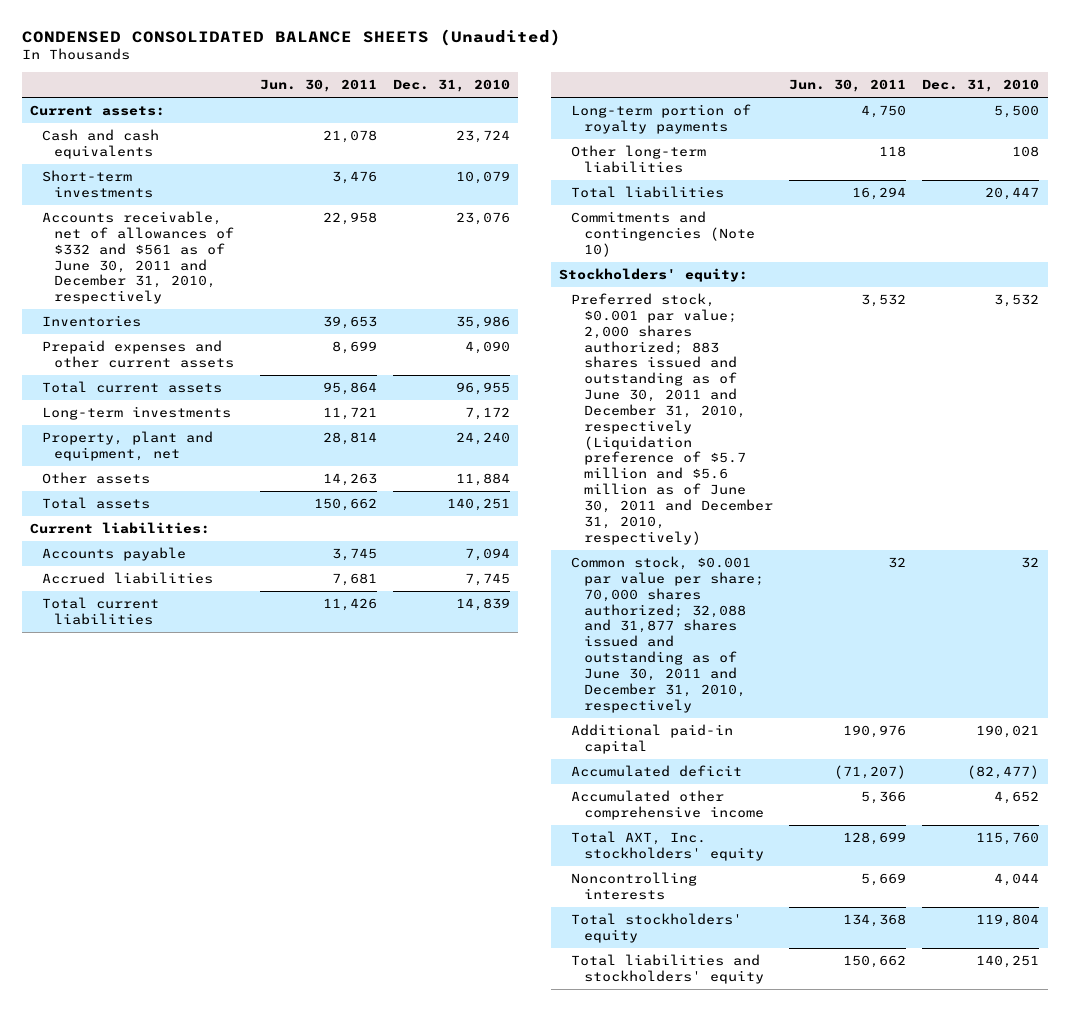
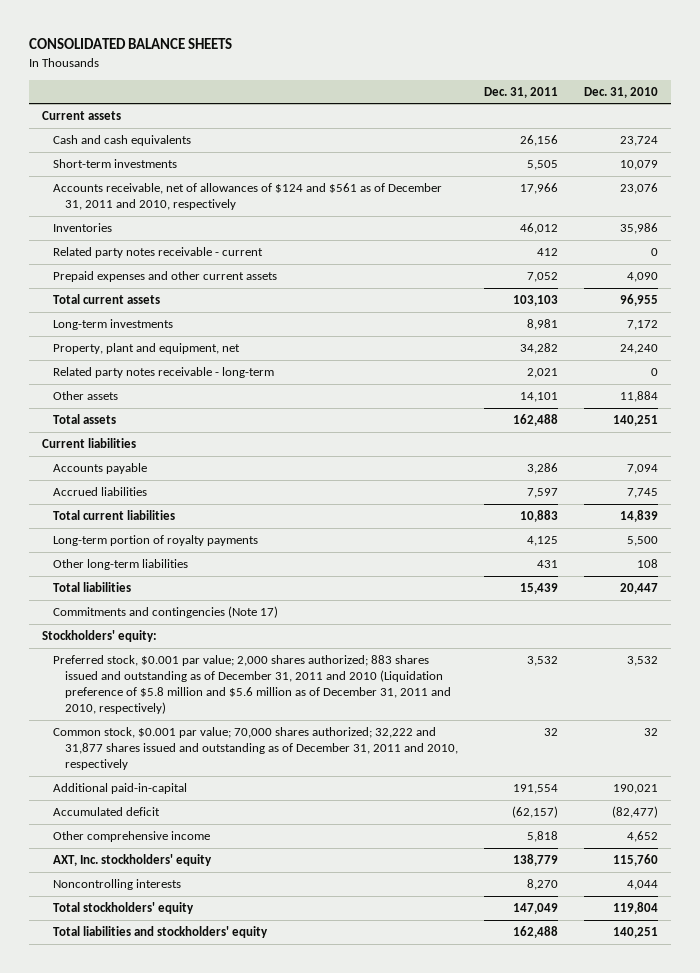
- CONDENSED CONSOLIDATED BALANCE SHEETS (Unaudited)
+ CONSOLIDATED BALANCE SHEETS
- | Jun. 30, 2011 | Dec. 31, 2010
+ | Dec. 31, 2011 | Dec. 31, 2010
- Current assets:
+ Current assets
- Accounts receivable, net of allowances of $332 and $561 as of June 30, 2011 and December 31, 2010, respectively | 22,958 | 23,076
+ Accounts receivable, net of allowances of $124 and $561 as of December 31, 2011 and 2010, respectively | 17,966 | 23,076
+ Related party notes receivable - current | 412 | 0
+ Related party notes receivable - long-term | 2,021 | 0
- Current liabilities:
+ Current liabilities
- Commitments and contingencies (Note 10)
+ Commitments and contingencies (Note 17)
- Preferred stock, $0.001 par value; 2,000 shares authorized; 883 shares issued and outstanding as of June 30, 2011 and December 31, 2010, respectively (Liquidation preference of $5.7 million and $5.6 million as of June 30, 2011 and December 31, 2010, respectively) | 3,532 | 3,532
- Common stock, $0.001 par value per share; 70,000 shares authorized; 32,088 and 31,877 shares issued and outstanding as of June 30, 2011 and December 31, 2010, respectively | 32 | 32
- Additional paid-in capital | 190,976 | 190,021
+ Preferred stock, $0.001 par value; 2,000 shares authorized; 883 shares issued and outstanding as of December 31, 2011 and 2010 (Liquidation preference of $5.8 million and $5.6 million as of December 31, 2011 and 2010, respectively) | 3,532 | 3,532
+ Common stock, $0.001 par value; 70,000 shares authorized; 32,222 and 31,877 shares issued and outstanding as of December 31, 2011 and 2010, respectively | 32 | 32
+ Additional paid-in-capital | 191,554 | 190,021
- Accumulated other comprehensive income | 5,366 | 4,652
- Total AXT, Inc. stockholders' equity | 128,699 | 115,760
+ Other comprehensive income | 5,818 | 4,652
+ AXT, Inc. stockholders' equity | 138,779 | 115,760

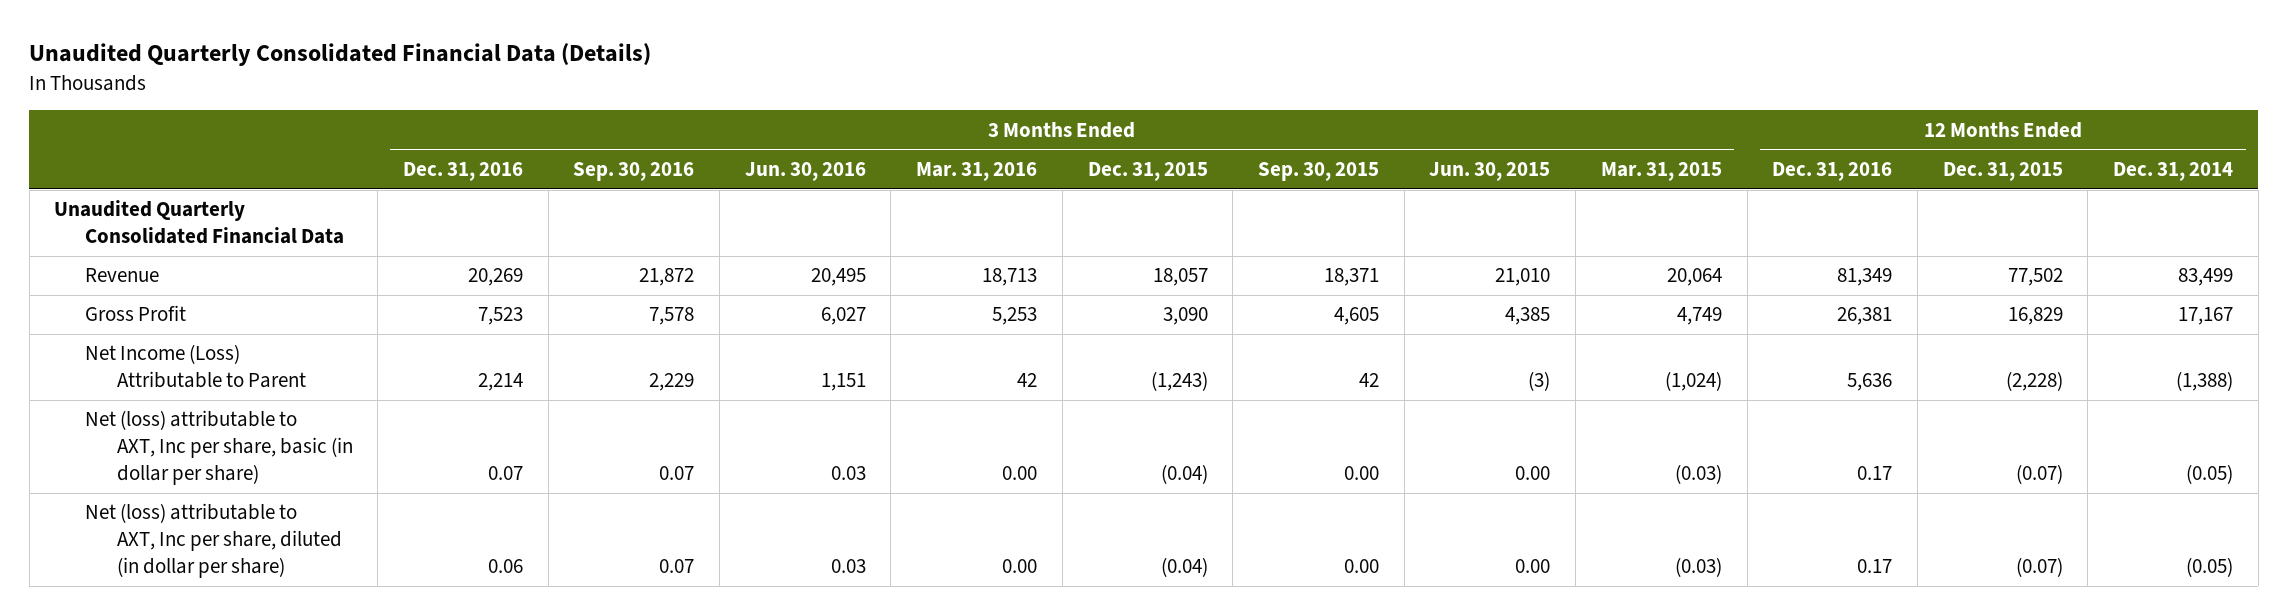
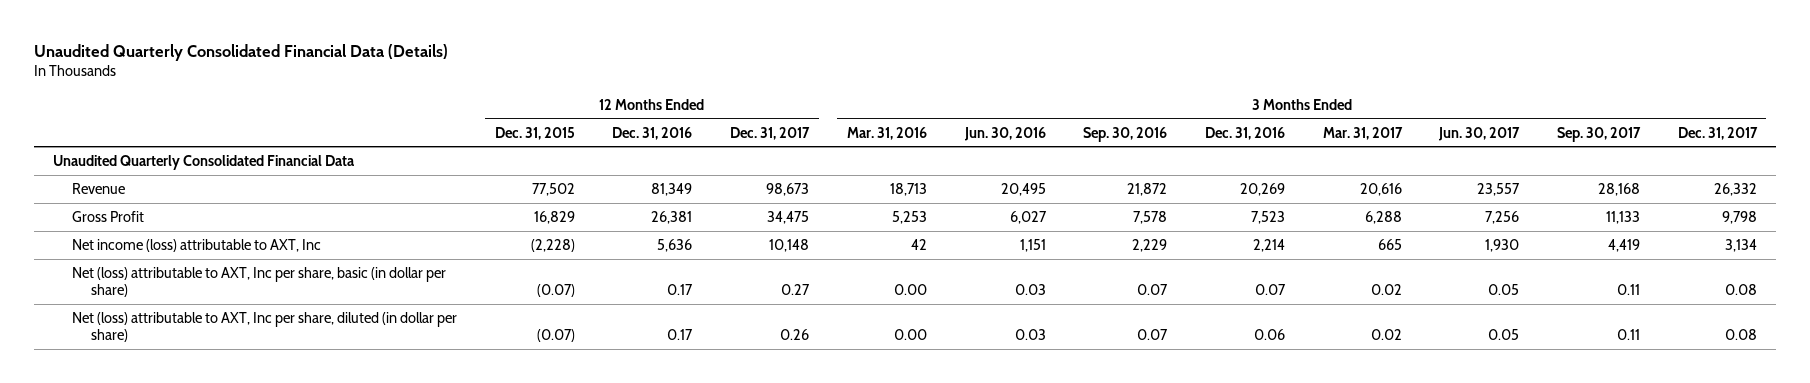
- | 3 Months Ended Dec. 31, 2016 | 3 Months Ended Sep. 30, 2016 | 3 Months Ended Jun. 30, 2016 | 3 Months Ended Mar. 31, 2016 | 3 Months Ended Dec. 31, 2015 | 3 Months Ended Sep. 30, 2015 | 3 Months Ended Jun. 30, 2015 | 3 Months Ended Mar. 31, 2015 | 12 Months Ended Dec. 31, 2016 | 12 Months Ended Dec. 31, 2015 | 12 Months Ended Dec. 31, 2014
+ | 12 Months Ended Dec. 31, 2015 | 12 Months Ended Dec. 31, 2016 | 12 Months Ended Dec. 31, 2017 | 3 Months Ended Mar. 31, 2016 | 3 Months Ended Jun. 30, 2016 | 3 Months Ended Sep. 30, 2016 | 3 Months Ended Dec. 31, 2016 | 3 Months Ended Mar. 31, 2017 | 3 Months Ended Jun. 30, 2017 | 3 Months Ended Sep. 30, 2017 | 3 Months Ended Dec. 31, 2017
- Net Income (Loss) Attributable to Parent | 2,214 | 2,229 | 1,151 | 42 | (1,243) | 42 | (3) | (1,024) | 5,636 | (2,228) | (1,388)
+ Net income (loss) attributable to AXT, Inc | (2,228) | 5,636 | 10,148 | 42 | 1,151 | 2,229 | 2,214 | 665 | 1,930 | 4,419 | 3,134

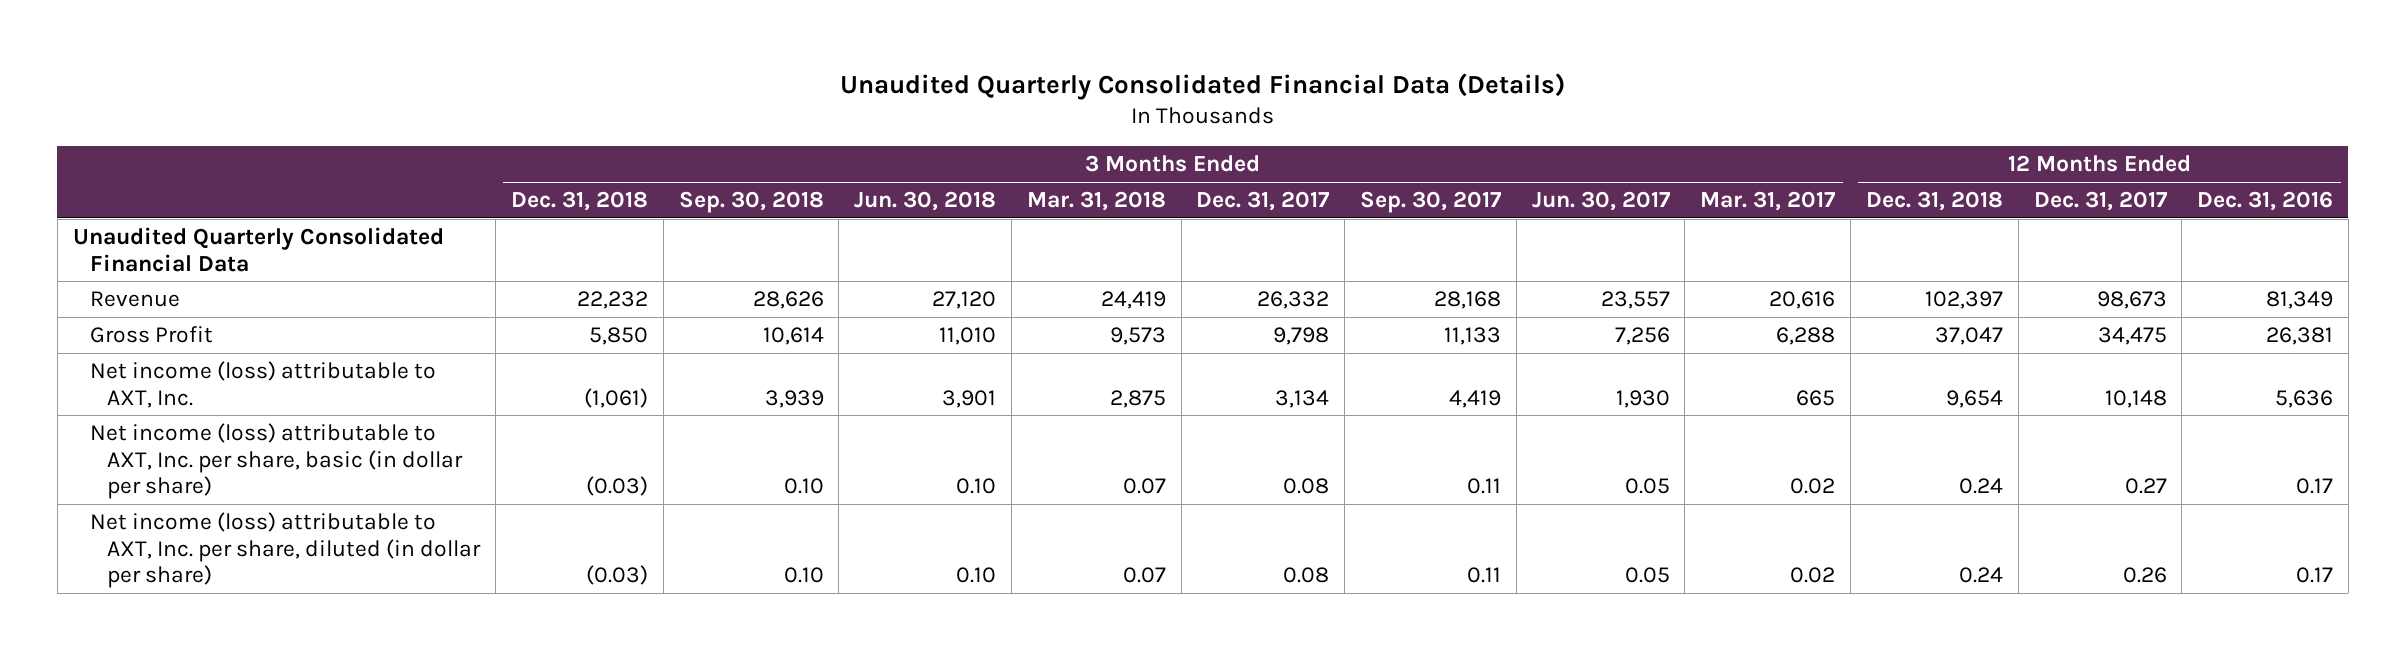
- | 12 Months Ended Dec. 31, 2015 | 12 Months Ended Dec. 31, 2016 | 12 Months Ended Dec. 31, 2017 | 3 Months Ended Mar. 31, 2016 | 3 Months Ended Jun. 30, 2016 | 3 Months Ended Sep. 30, 2016 | 3 Months Ended Dec. 31, 2016 | 3 Months Ended Mar. 31, 2017 | 3 Months Ended Jun. 30, 2017 | 3 Months Ended Sep. 30, 2017 | 3 Months Ended Dec. 31, 2017
+ | 3 Months Ended Dec. 31, 2018 | 3 Months Ended Sep. 30, 2018 | 3 Months Ended Jun. 30, 2018 | 3 Months Ended Mar. 31, 2018 | 3 Months Ended Dec. 31, 2017 | 3 Months Ended Sep. 30, 2017 | 3 Months Ended Jun. 30, 2017 | 3 Months Ended Mar. 31, 2017 | 12 Months Ended Dec. 31, 2018 | 12 Months Ended Dec. 31, 2017 | 12 Months Ended Dec. 31, 2016
- Net income (loss) attributable to AXT, Inc | (2,228) | 5,636 | 10,148 | 42 | 1,151 | 2,229 | 2,214 | 665 | 1,930 | 4,419 | 3,134
- Net (loss) attributable to AXT, Inc per share, basic (in dollar per share) | (0.07) | 0.17 | 0.27 | 0.00 | 0.03 | 0.07 | 0.07 | 0.02 | 0.05 | 0.11 | 0.08
- Net (loss) attributable to AXT, Inc per share, diluted (in dollar per share) | (0.07) | 0.17 | 0.26 | 0.00 | 0.03 | 0.07 | 0.06 | 0.02 | 0.05 | 0.11 | 0.08
+ Net income (loss) attributable to AXT, Inc. | (1,061) | 3,939 | 3,901 | 2,875 | 3,134 | 4,419 | 1,930 | 665 | 9,654 | 10,148 | 5,636
+ Net income (loss) attributable to AXT, Inc. per share, basic (in dollar per share) | (0.03) | 0.10 | 0.10 | 0.07 | 0.08 | 0.11 | 0.05 | 0.02 | 0.24 | 0.27 | 0.17
+ Net income (loss) attributable to AXT, Inc. per share, diluted (in dollar per share) | (0.03) | 0.10 | 0.10 | 0.07 | 0.08 | 0.11 | 0.05 | 0.02 | 0.24 | 0.26 | 0.17

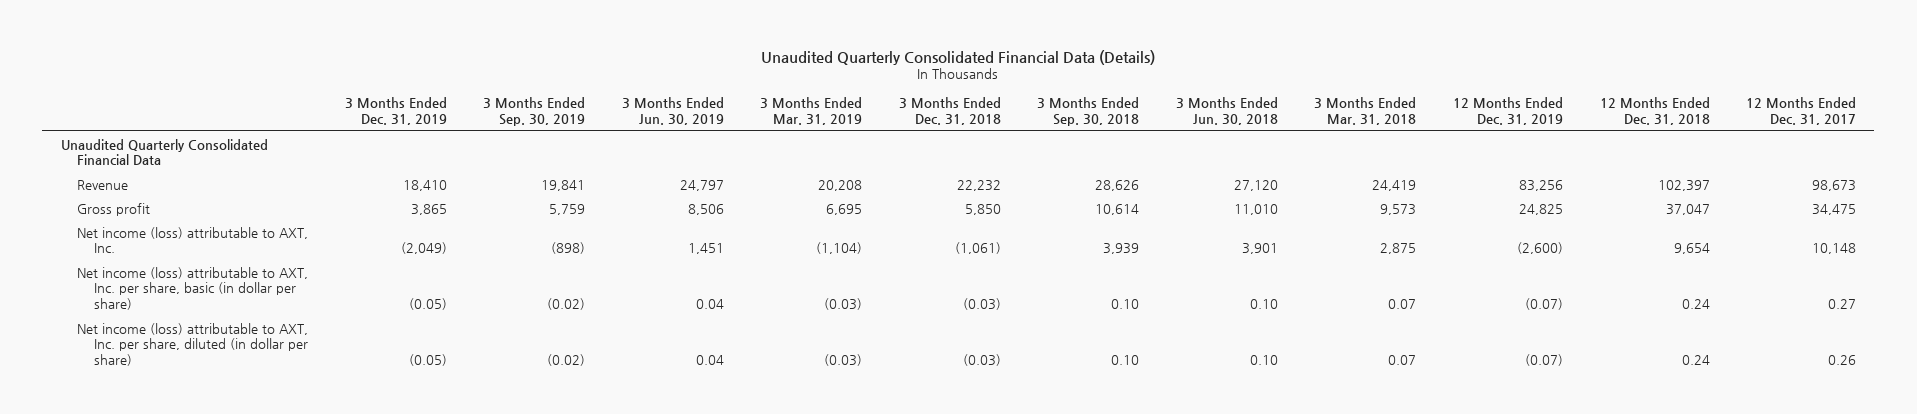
- | 3 Months Ended Dec. 31, 2018 | 3 Months Ended Sep. 30, 2018 | 3 Months Ended Jun. 30, 2018 | 3 Months Ended Mar. 31, 2018 | 3 Months Ended Dec. 31, 2017 | 3 Months Ended Sep. 30, 2017 | 3 Months Ended Jun. 30, 2017 | 3 Months Ended Mar. 31, 2017 | 12 Months Ended Dec. 31, 2018 | 12 Months Ended Dec. 31, 2017 | 12 Months Ended Dec. 31, 2016
+ | 3 Months Ended Dec. 31, 2019 | 3 Months Ended Sep. 30, 2019 | 3 Months Ended Jun. 30, 2019 | 3 Months Ended Mar. 31, 2019 | 3 Months Ended Dec. 31, 2018 | 3 Months Ended Sep. 30, 2018 | 3 Months Ended Jun. 30, 2018 | 3 Months Ended Mar. 31, 2018 | 12 Months Ended Dec. 31, 2019 | 12 Months Ended Dec. 31, 2018 | 12 Months Ended Dec. 31, 2017
- Gross Profit | 5,850 | 10,614 | 11,010 | 9,573 | 9,798 | 11,133 | 7,256 | 6,288 | 37,047 | 34,475 | 26,381
+ Gross profit | 3,865 | 5,759 | 8,506 | 6,695 | 5,850 | 10,614 | 11,010 | 9,573 | 24,825 | 37,047 | 34,475

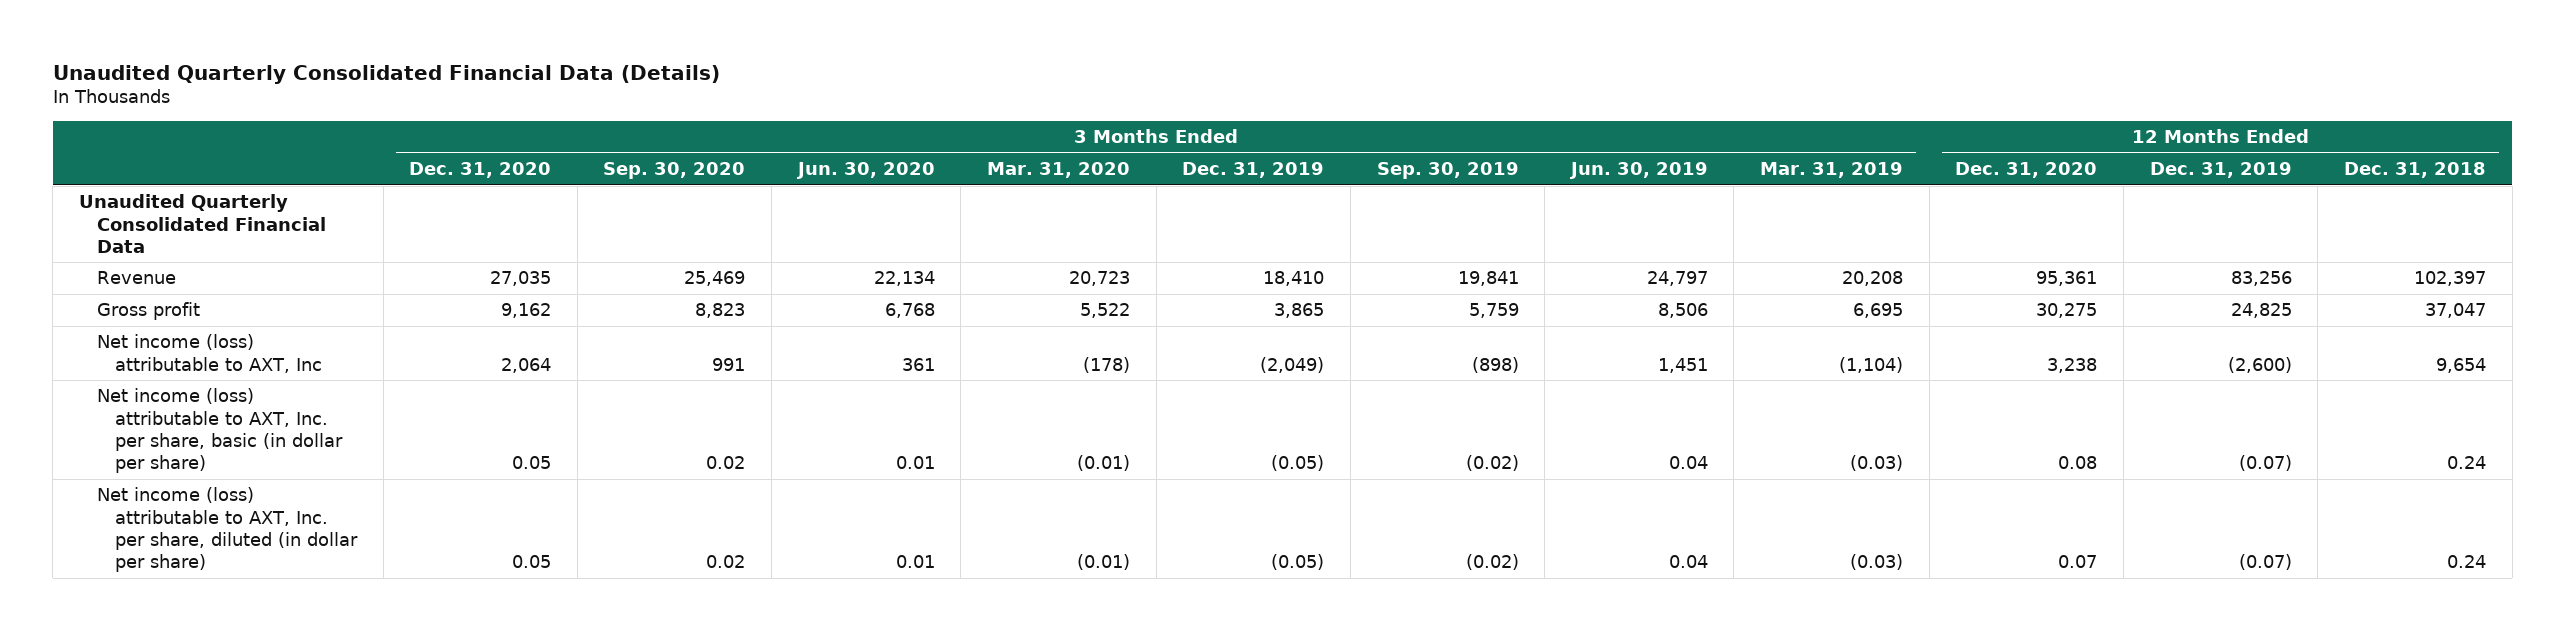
- | 3 Months Ended Dec. 31, 2019 | 3 Months Ended Sep. 30, 2019 | 3 Months Ended Jun. 30, 2019 | 3 Months Ended Mar. 31, 2019 | 3 Months Ended Dec. 31, 2018 | 3 Months Ended Sep. 30, 2018 | 3 Months Ended Jun. 30, 2018 | 3 Months Ended Mar. 31, 2018 | 12 Months Ended Dec. 31, 2019 | 12 Months Ended Dec. 31, 2018 | 12 Months Ended Dec. 31, 2017
+ | 3 Months Ended Dec. 31, 2020 | 3 Months Ended Sep. 30, 2020 | 3 Months Ended Jun. 30, 2020 | 3 Months Ended Mar. 31, 2020 | 3 Months Ended Dec. 31, 2019 | 3 Months Ended Sep. 30, 2019 | 3 Months Ended Jun. 30, 2019 | 3 Months Ended Mar. 31, 2019 | 12 Months Ended Dec. 31, 2020 | 12 Months Ended Dec. 31, 2019 | 12 Months Ended Dec. 31, 2018
- Net income (loss) attributable to AXT, Inc. | (2,049) | (898) | 1,451 | (1,104) | (1,061) | 3,939 | 3,901 | 2,875 | (2,600) | 9,654 | 10,148
+ Net income (loss) attributable to AXT, Inc | 2,064 | 991 | 361 | (178) | (2,049) | (898) | 1,451 | (1,104) | 3,238 | (2,600) | 9,654

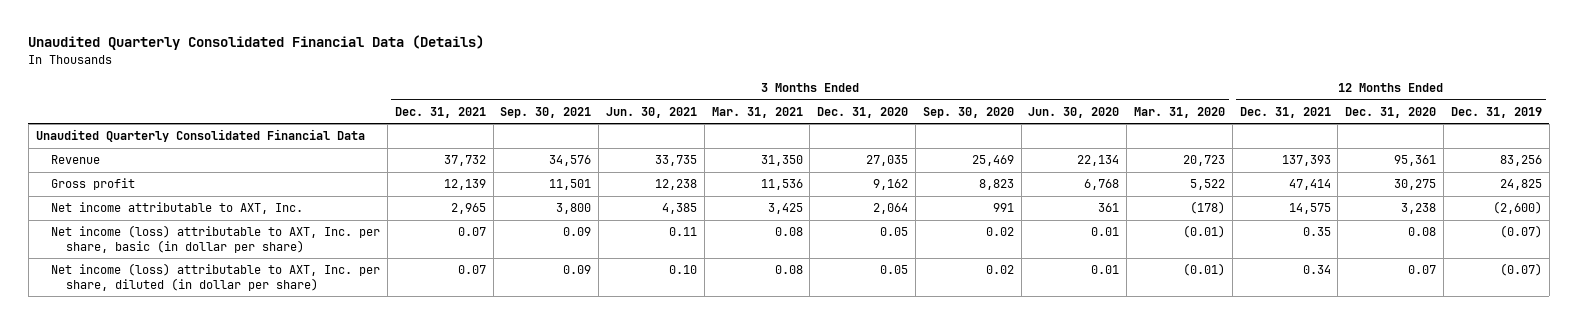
- | 3 Months Ended Dec. 31, 2020 | 3 Months Ended Sep. 30, 2020 | 3 Months Ended Jun. 30, 2020 | 3 Months Ended Mar. 31, 2020 | 3 Months Ended Dec. 31, 2019 | 3 Months Ended Sep. 30, 2019 | 3 Months Ended Jun. 30, 2019 | 3 Months Ended Mar. 31, 2019 | 12 Months Ended Dec. 31, 2020 | 12 Months Ended Dec. 31, 2019 | 12 Months Ended Dec. 31, 2018
+ | 3 Months Ended Dec. 31, 2021 | 3 Months Ended Sep. 30, 2021 | 3 Months Ended Jun. 30, 2021 | 3 Months Ended Mar. 31, 2021 | 3 Months Ended Dec. 31, 2020 | 3 Months Ended Sep. 30, 2020 | 3 Months Ended Jun. 30, 2020 | 3 Months Ended Mar. 31, 2020 | 12 Months Ended Dec. 31, 2021 | 12 Months Ended Dec. 31, 2020 | 12 Months Ended Dec. 31, 2019
- Net income (loss) attributable to AXT, Inc | 2,064 | 991 | 361 | (178) | (2,049) | (898) | 1,451 | (1,104) | 3,238 | (2,600) | 9,654
+ Net income attributable to AXT, Inc. | 2,965 | 3,800 | 4,385 | 3,425 | 2,064 | 991 | 361 | (178) | 14,575 | 3,238 | (2,600)

